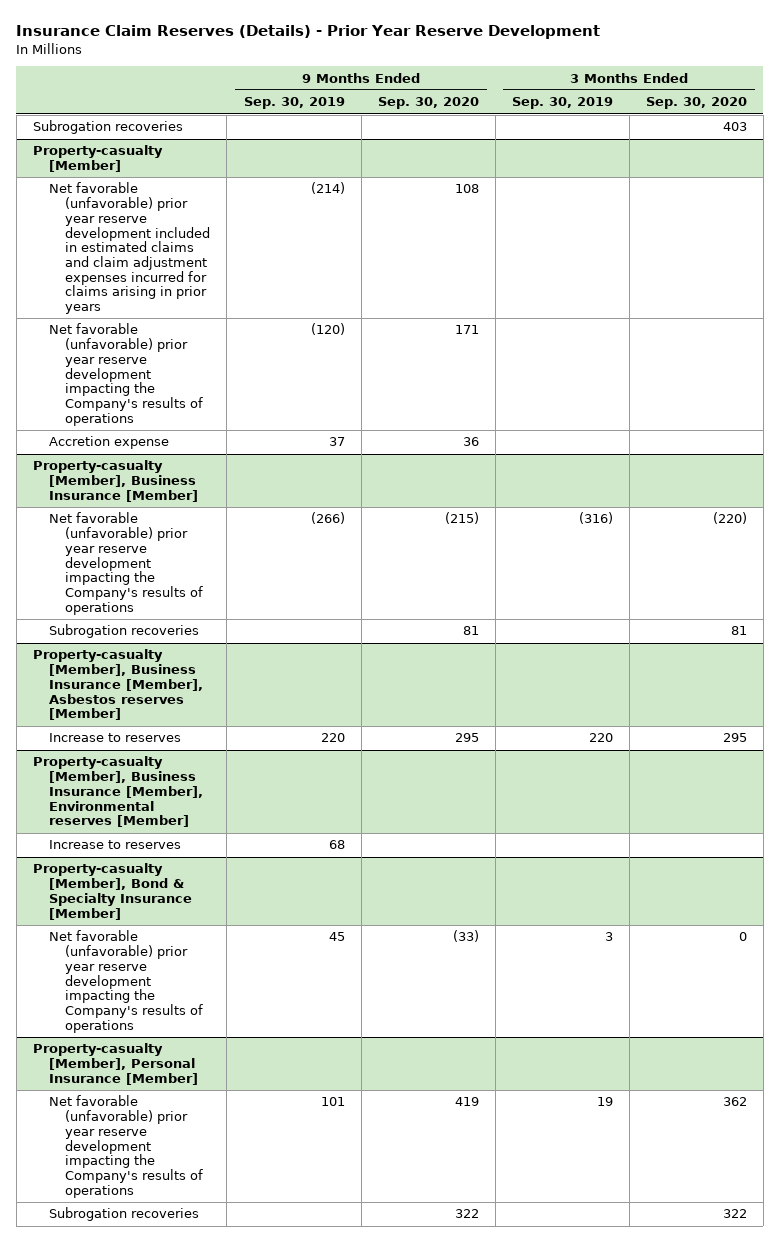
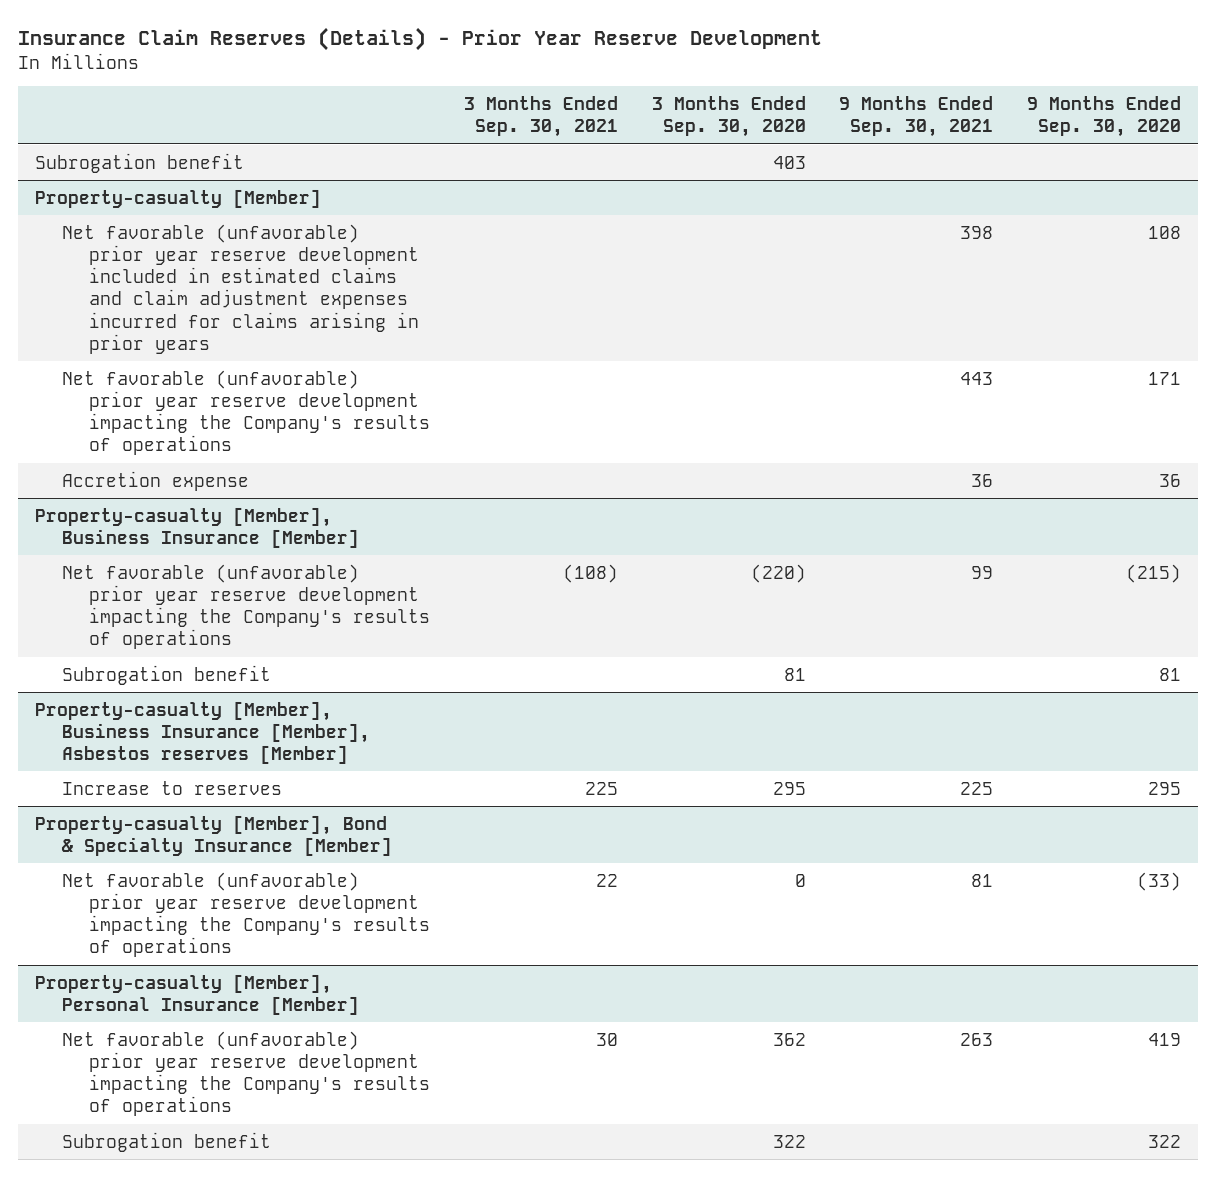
- | 9 Months Ended Sep. 30, 2019 | 9 Months Ended Sep. 30, 2020 | 3 Months Ended Sep. 30, 2019 | 3 Months Ended Sep. 30, 2020
+ | 3 Months Ended Sep. 30, 2021 | 3 Months Ended Sep. 30, 2020 | 9 Months Ended Sep. 30, 2021 | 9 Months Ended Sep. 30, 2020
- Subrogation recoveries | | | | 403
+ Subrogation benefit | | 403 | |
@ Property-casualty [Member], Business Insurance [Member]
- Subrogation recoveries | | 81 | | 81
+ Subrogation benefit | | 81 | | 81
- Property-casualty [Member], Business Insurance [Member], Environmental reserves [Member]
- Increase to reserves | 68 | | |
@ Property-casualty [Member], Personal Insurance [Member]
- Subrogation recoveries | | 322 | | 322
+ Subrogation benefit | | 322 | | 322

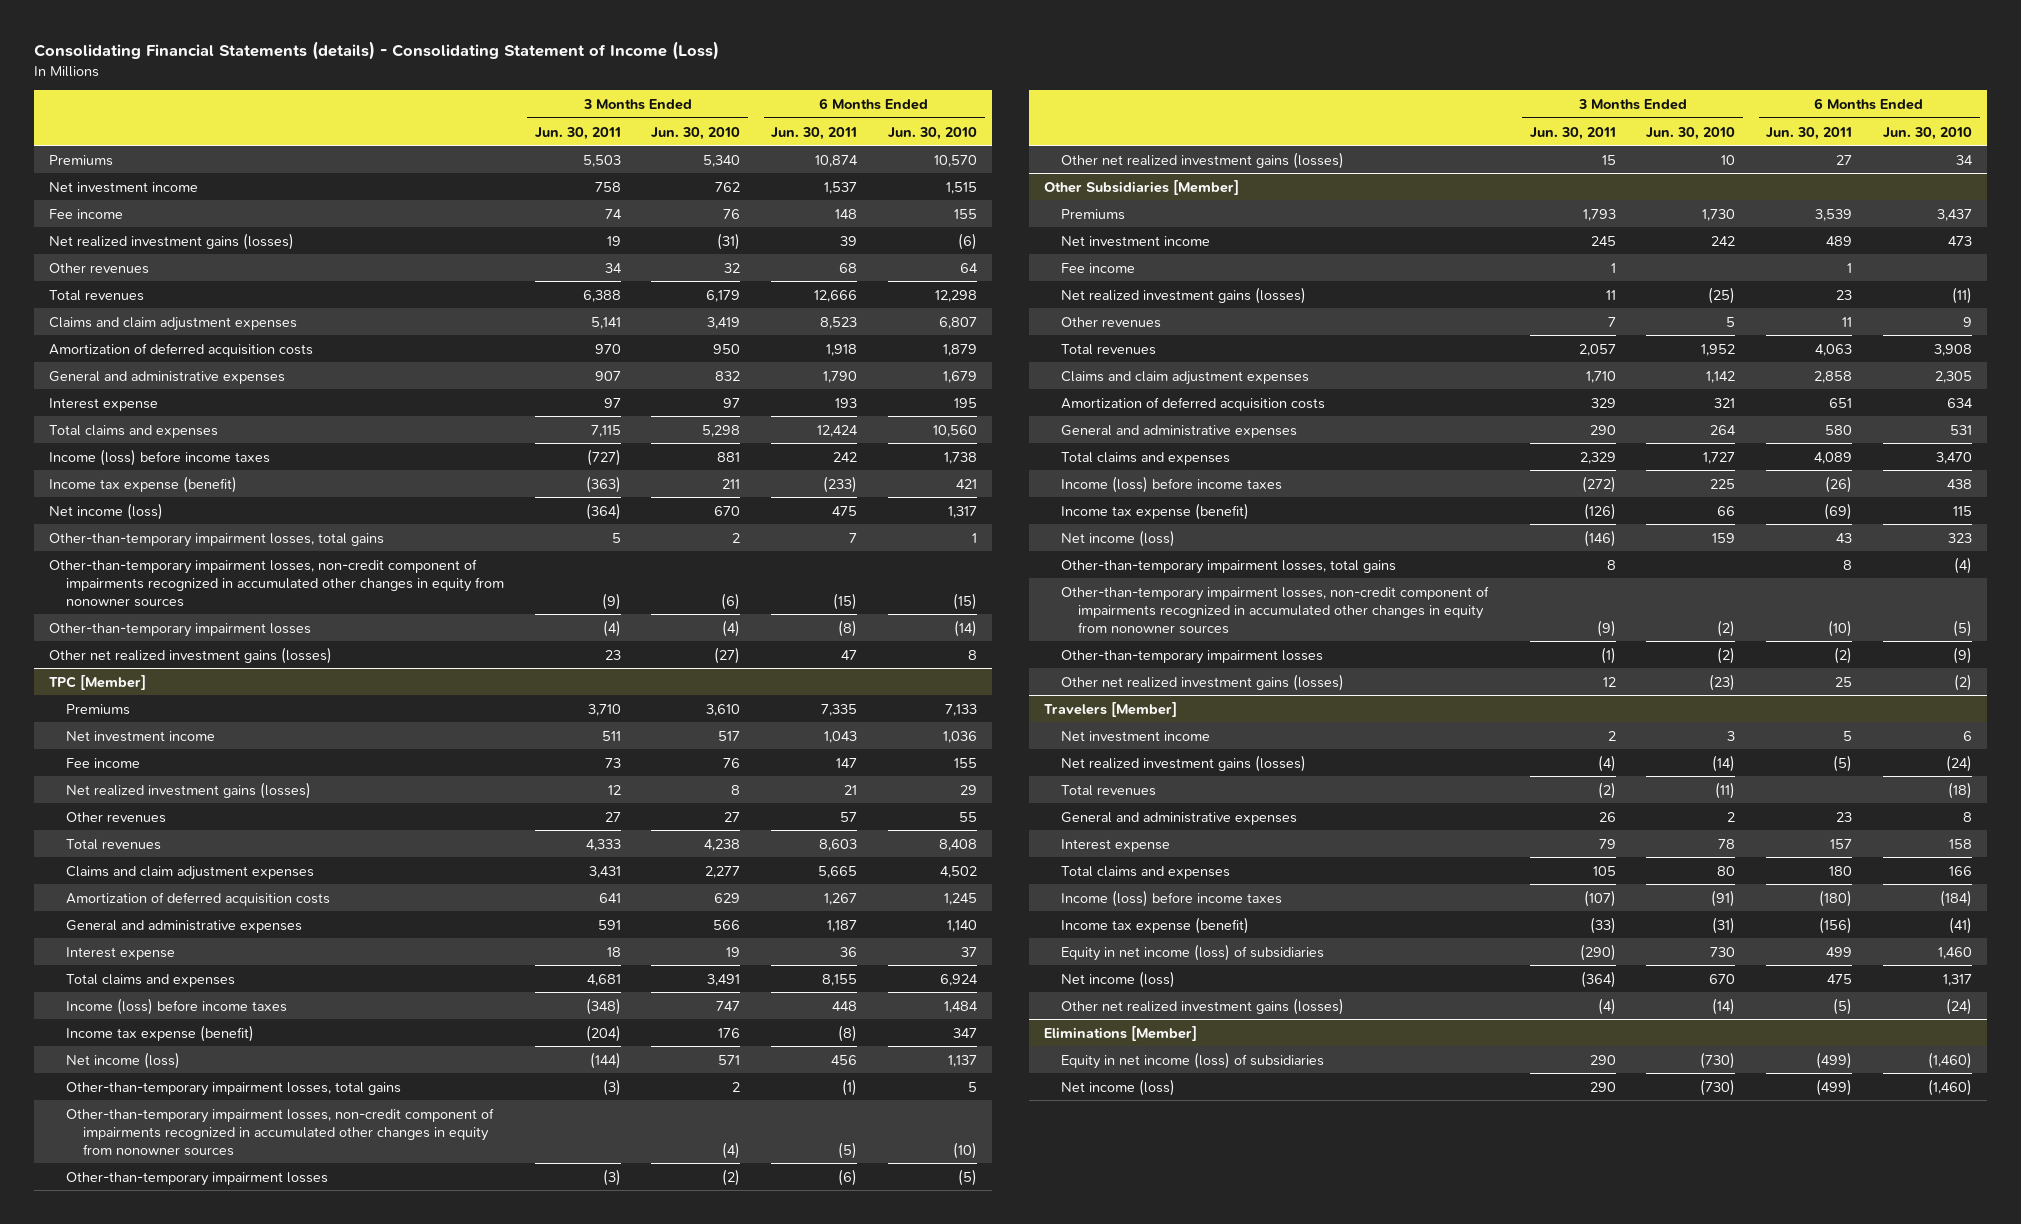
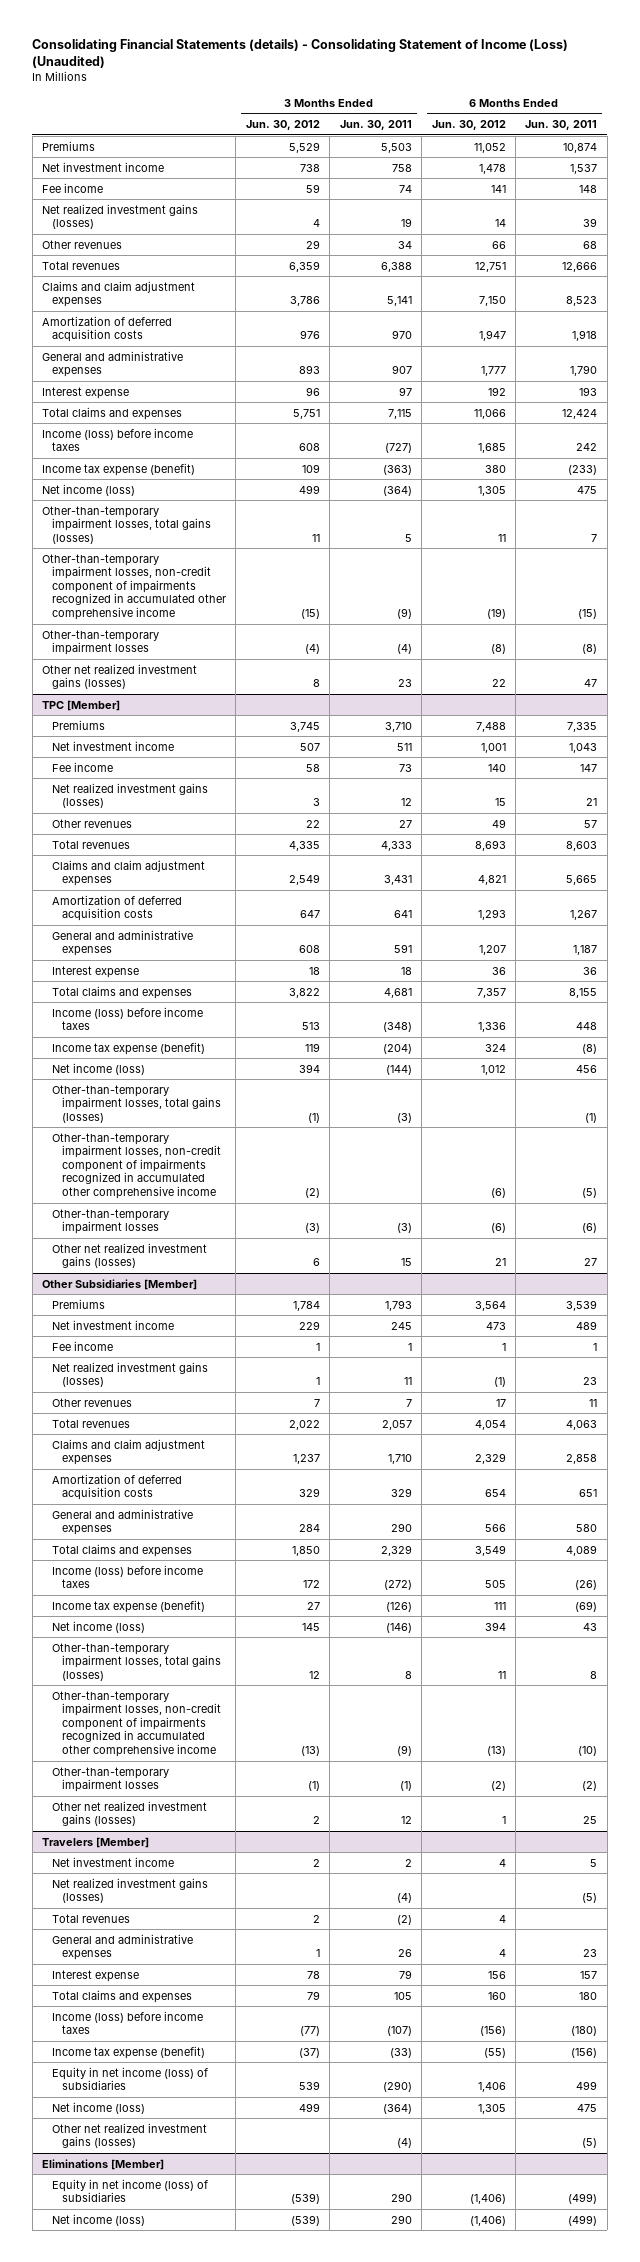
- Consolidating Financial Statements (details) - Consolidating Statement of Income (Loss)
+ Consolidating Financial Statements (details) - Consolidating Statement of Income (Loss) (Unaudited)
- | 3 Months Ended Jun. 30, 2011 | 3 Months Ended Jun. 30, 2010 | 6 Months Ended Jun. 30, 2011 | 6 Months Ended Jun. 30, 2010
+ | 3 Months Ended Jun. 30, 2012 | 3 Months Ended Jun. 30, 2011 | 6 Months Ended Jun. 30, 2012 | 6 Months Ended Jun. 30, 2011
- Other-than-temporary impairment losses, total gains | 5 | 2 | 7 | 1
- Other-than-temporary impairment losses, non-credit component of impairments recognized in accumulated other changes in equity from nonowner sources | (9) | (6) | (15) | (15)
+ Other-than-temporary impairment losses, total gains (losses) | 11 | 5 | 11 | 7
+ Other-than-temporary impairment losses, non-credit component of impairments recognized in accumulated other comprehensive income | (15) | (9) | (19) | (15)
@ TPC [Member]
- Other-than-temporary impairment losses, total gains | (3) | 2 | (1) | 5
- Other-than-temporary impairment losses, non-credit component of impairments recognized in accumulated other changes in equity from nonowner sources | | (4) | (5) | (10)
+ Other-than-temporary impairment losses, total gains (losses) | (1) | (3) | | (1)
+ Other-than-temporary impairment losses, non-credit component of impairments recognized in accumulated other comprehensive income | (2) | | (6) | (5)
@ Other Subsidiaries [Member]
- Other-than-temporary impairment losses, total gains | 8 | | 8 | (4)
- Other-than-temporary impairment losses, non-credit component of impairments recognized in accumulated other changes in equity from nonowner sources | (9) | (2) | (10) | (5)
+ Other-than-temporary impairment losses, total gains (losses) | 12 | 8 | 11 | 8
+ Other-than-temporary impairment losses, non-credit component of impairments recognized in accumulated other comprehensive income | (13) | (9) | (13) | (10)

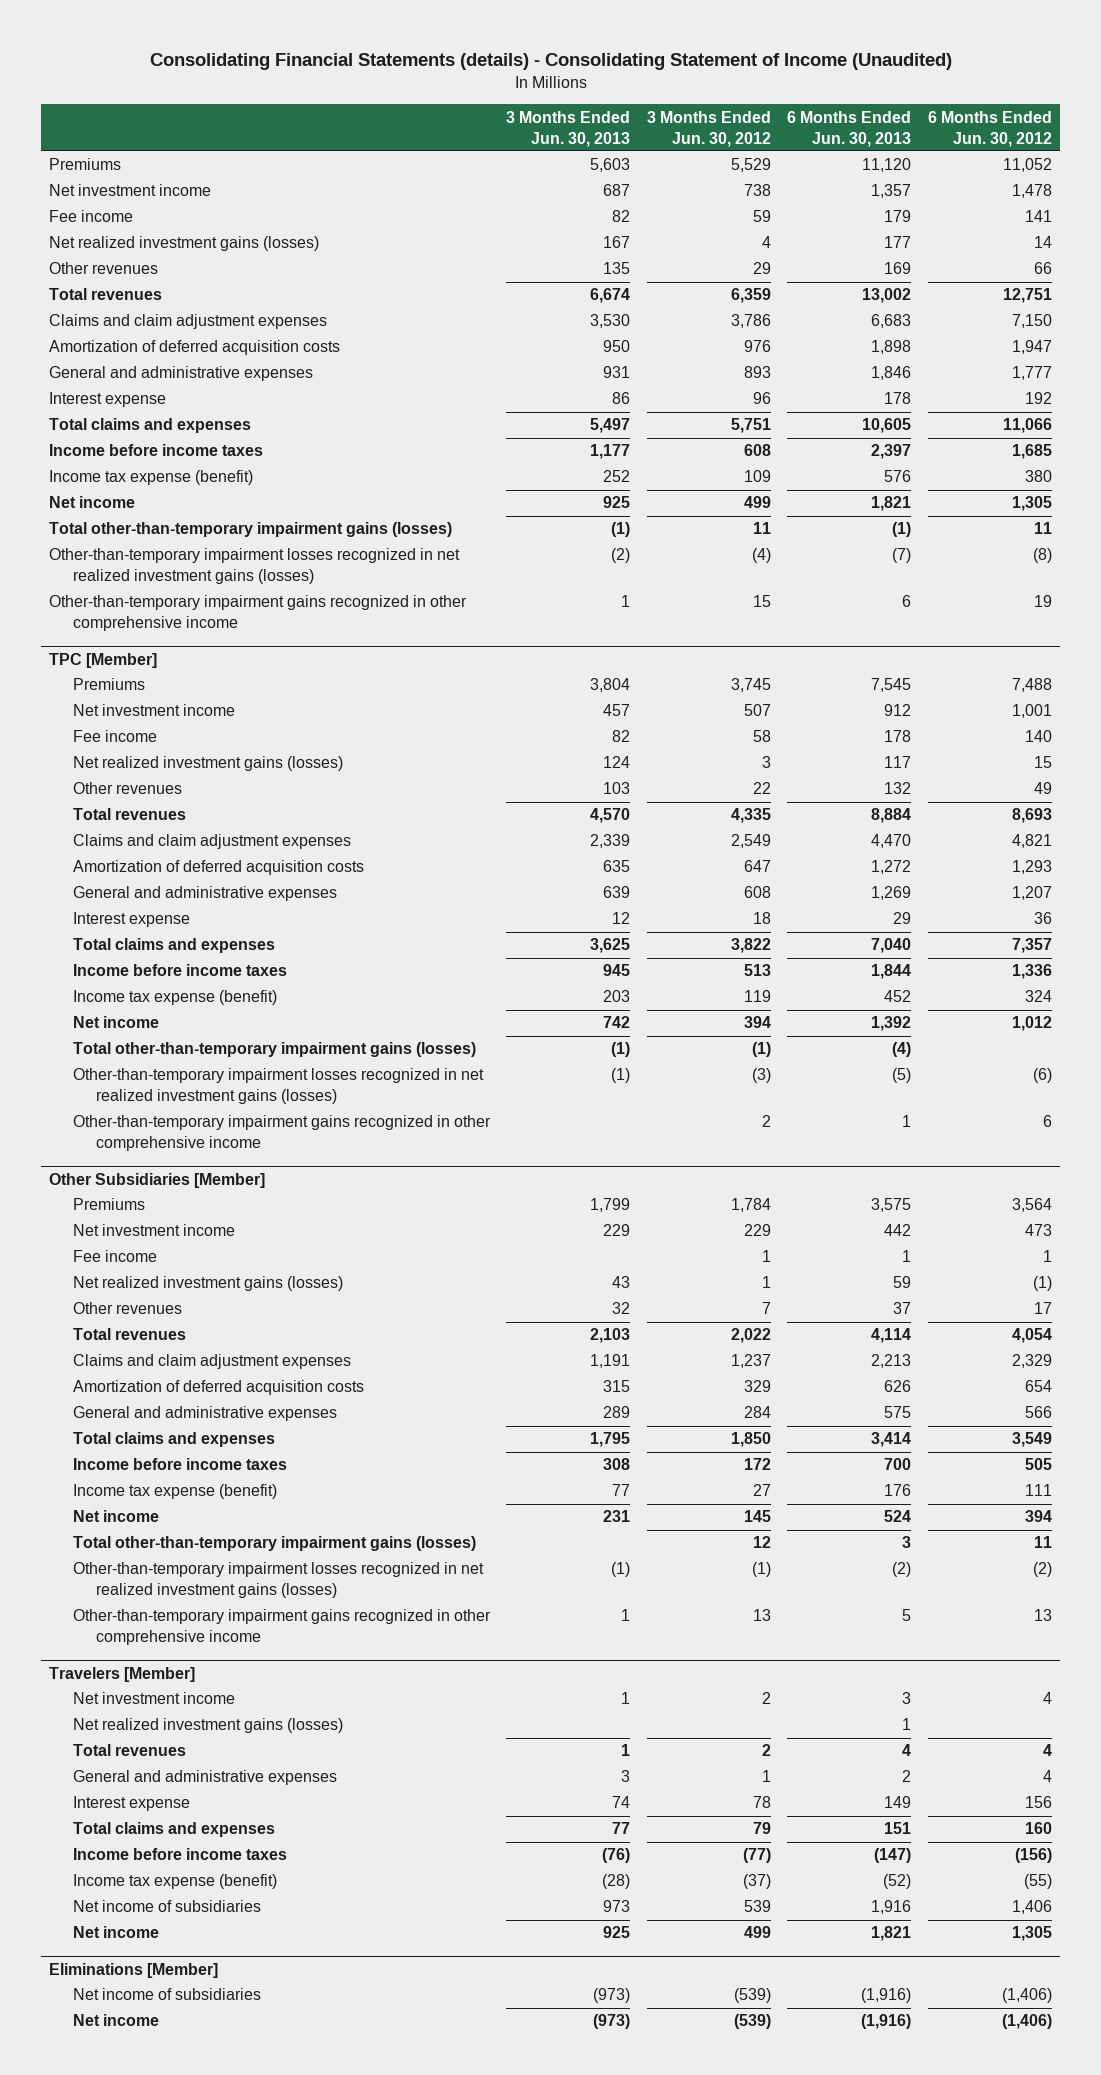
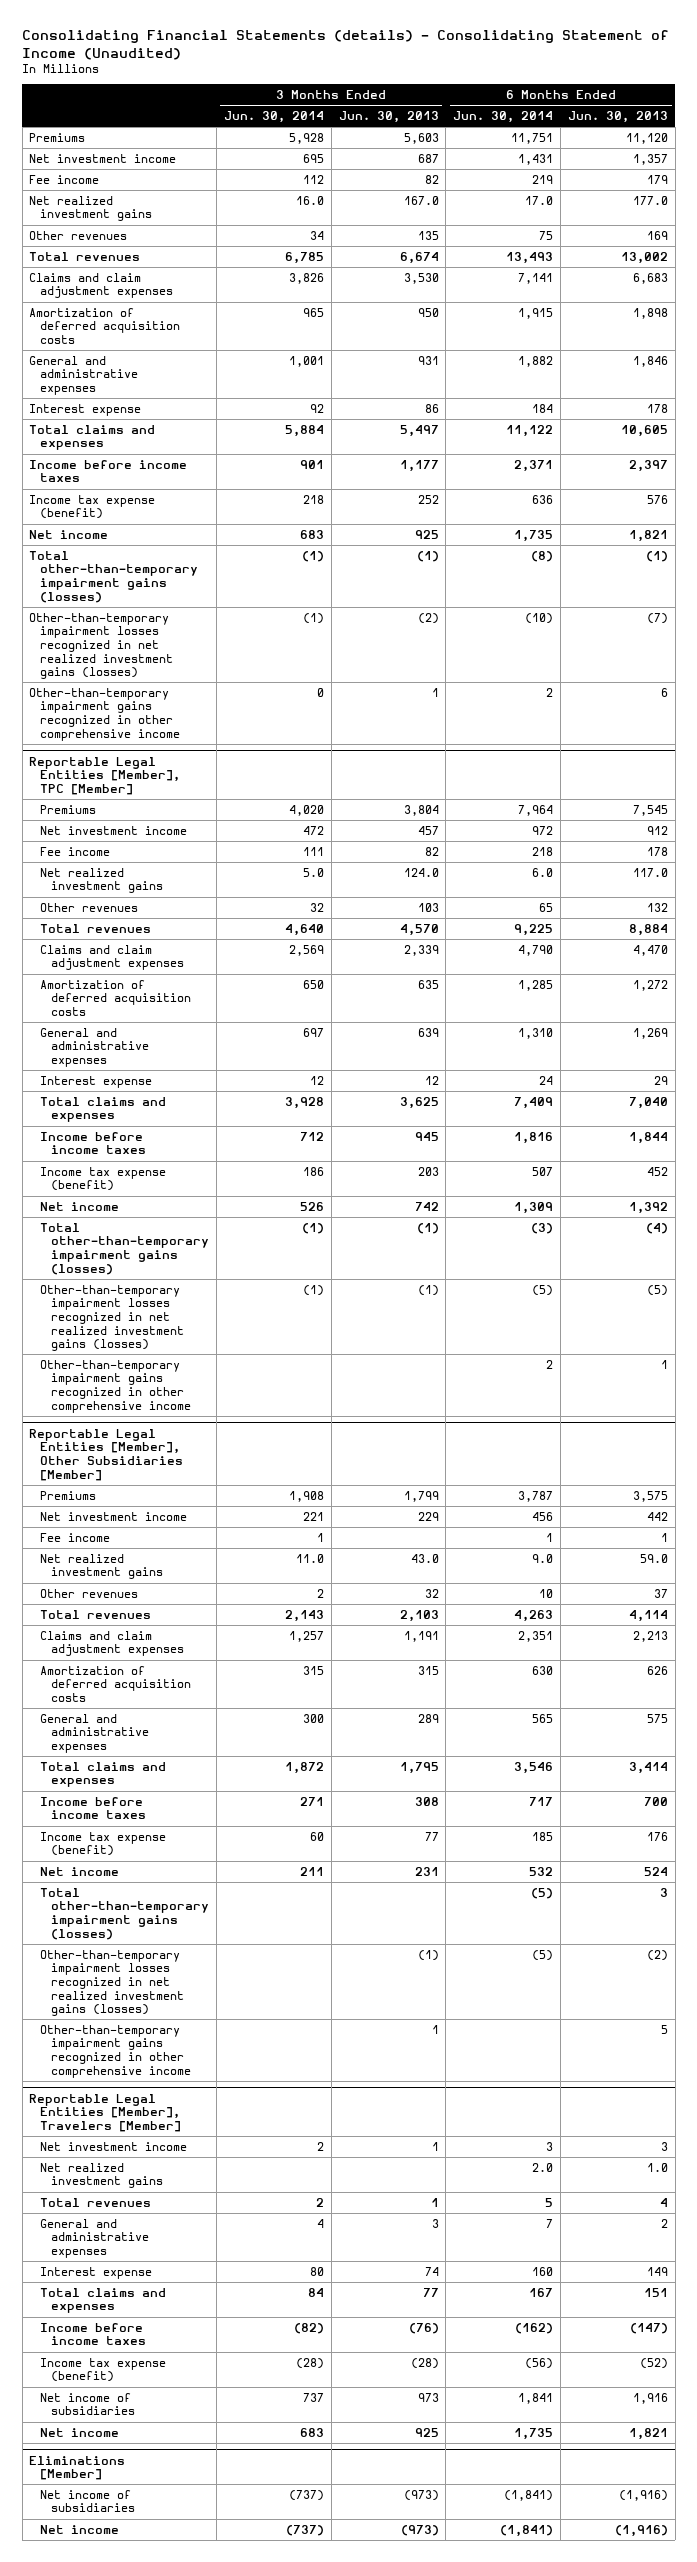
- | 3 Months Ended Jun. 30, 2013 | 3 Months Ended Jun. 30, 2012 | 6 Months Ended Jun. 30, 2013 | 6 Months Ended Jun. 30, 2012
+ | 3 Months Ended Jun. 30, 2014 | 3 Months Ended Jun. 30, 2013 | 6 Months Ended Jun. 30, 2014 | 6 Months Ended Jun. 30, 2013
- Net realized investment gains (losses) | 167 | 4 | 177 | 14
+ Net realized investment gains | 16.0 | 167.0 | 17.0 | 177.0
- TPC [Member]
+ Reportable Legal Entities [Member], TPC [Member]
- Net realized investment gains (losses) | 124 | 3 | 117 | 15
+ Net realized investment gains | 5.0 | 124.0 | 6.0 | 117.0
- Other Subsidiaries [Member]
+ Reportable Legal Entities [Member], Other Subsidiaries [Member]
- Net realized investment gains (losses) | 43 | 1 | 59 | (1)
+ Net realized investment gains | 11.0 | 43.0 | 9.0 | 59.0
- Travelers [Member]
+ Reportable Legal Entities [Member], Travelers [Member]
- Net realized investment gains (losses) | | | 1 |
+ Net realized investment gains | | | 2.0 | 1.0

